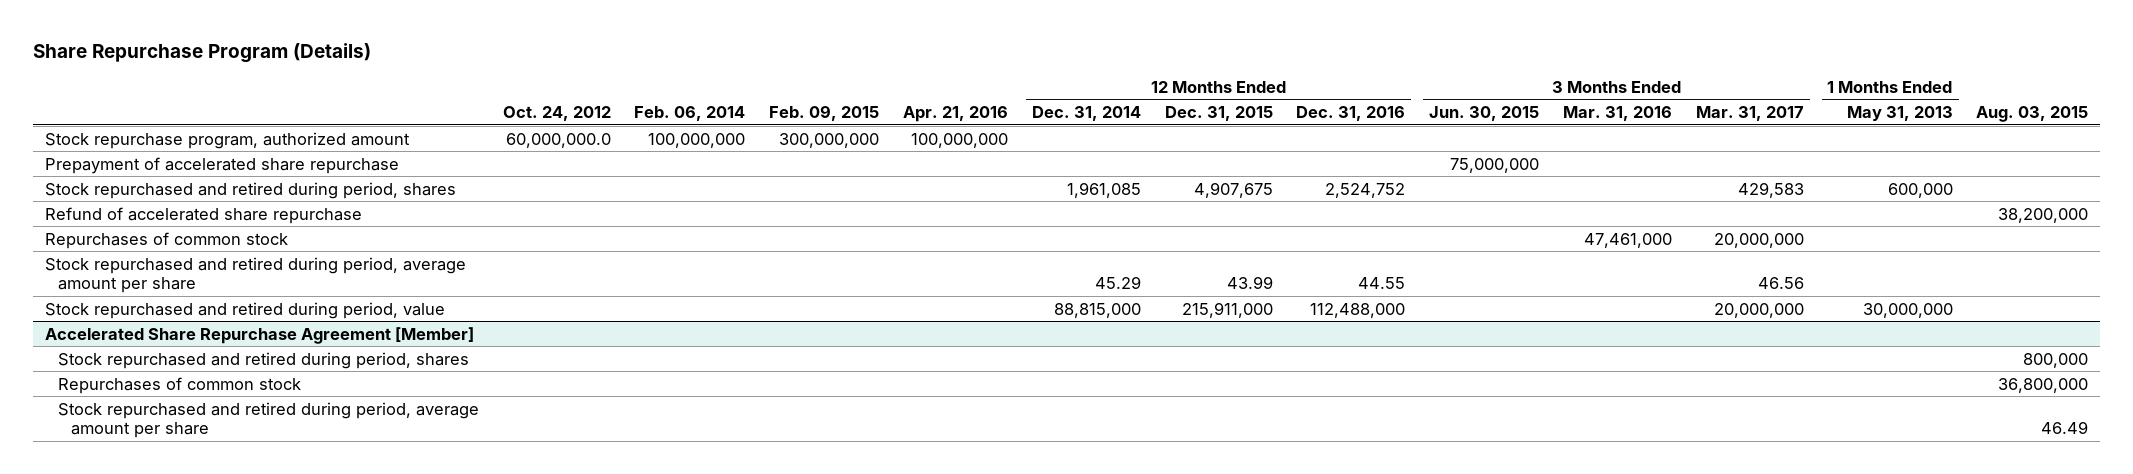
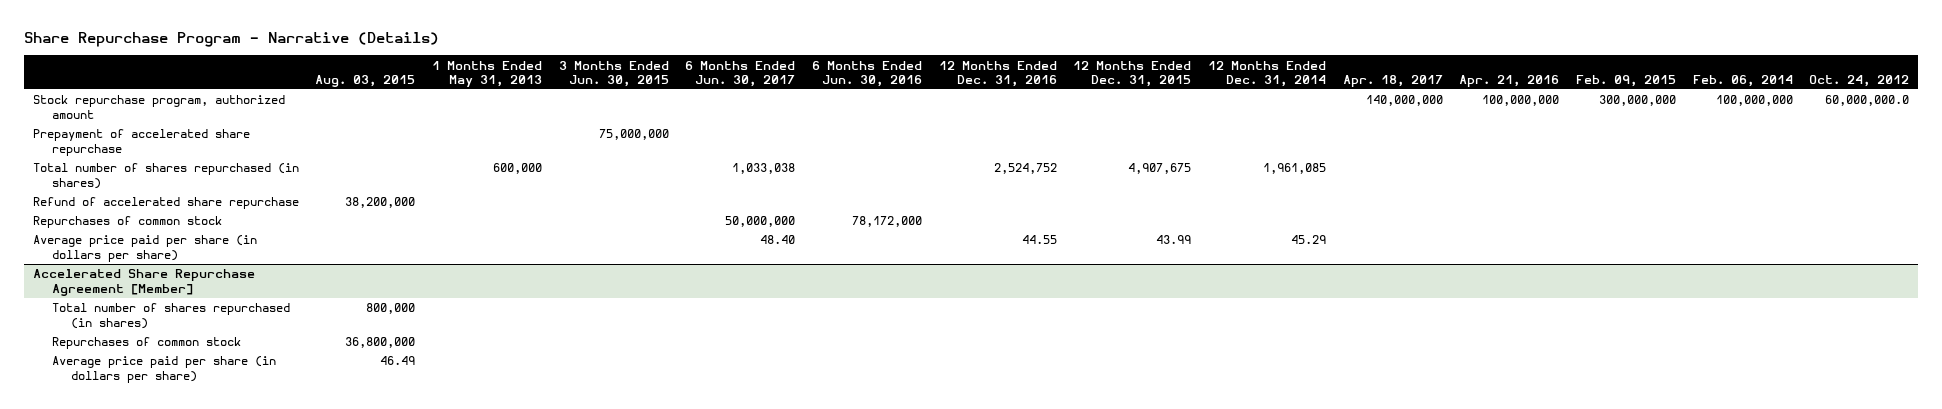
- Share Repurchase Program (Details)
+ Share Repurchase Program - Narrative (Details)
- | Oct. 24, 2012 | Feb. 06, 2014 | Feb. 09, 2015 | Apr. 21, 2016 | 12 Months Ended Dec. 31, 2014 | 12 Months Ended Dec. 31, 2015 | 12 Months Ended Dec. 31, 2016 | 3 Months Ended Jun. 30, 2015 | 3 Months Ended Mar. 31, 2016 | 3 Months Ended Mar. 31, 2017 | 1 Months Ended May 31, 2013 | Aug. 03, 2015
+ | Aug. 03, 2015 | 1 Months Ended May 31, 2013 | 3 Months Ended Jun. 30, 2015 | 6 Months Ended Jun. 30, 2017 | 6 Months Ended Jun. 30, 2016 | 12 Months Ended Dec. 31, 2016 | 12 Months Ended Dec. 31, 2015 | 12 Months Ended Dec. 31, 2014 | Apr. 18, 2017 | Apr. 21, 2016 | Feb. 09, 2015 | Feb. 06, 2014 | Oct. 24, 2012
- Stock repurchased and retired during period, shares | | | | | 1,961,085 | 4,907,675 | 2,524,752 | | | 429,583 | 600,000 |
+ Total number of shares repurchased (in shares) | | 600,000 | | 1,033,038 | | 2,524,752 | 4,907,675 | 1,961,085 | | | | |
- Stock repurchased and retired during period, average amount per share | | | | | 45.29 | 43.99 | 44.55 | | | 46.56 | |
- Stock repurchased and retired during period, value | | | | | 88,815,000 | 215,911,000 | 112,488,000 | | | 20,000,000 | 30,000,000 |
+ Average price paid per share (in dollars per share) | | | | 48.40 | | 44.55 | 43.99 | 45.29 | | | | |
@ Accelerated Share Repurchase Agreement [Member]
- Stock repurchased and retired during period, shares | | | | | | | | | | | | 800,000
+ Total number of shares repurchased (in shares) | 800,000 | | | | | | | | | | | |
- Stock repurchased and retired during period, average amount per share | | | | | | | | | | | | 46.49
+ Average price paid per share (in dollars per share) | 46.49 | | | | | | | | | | | |

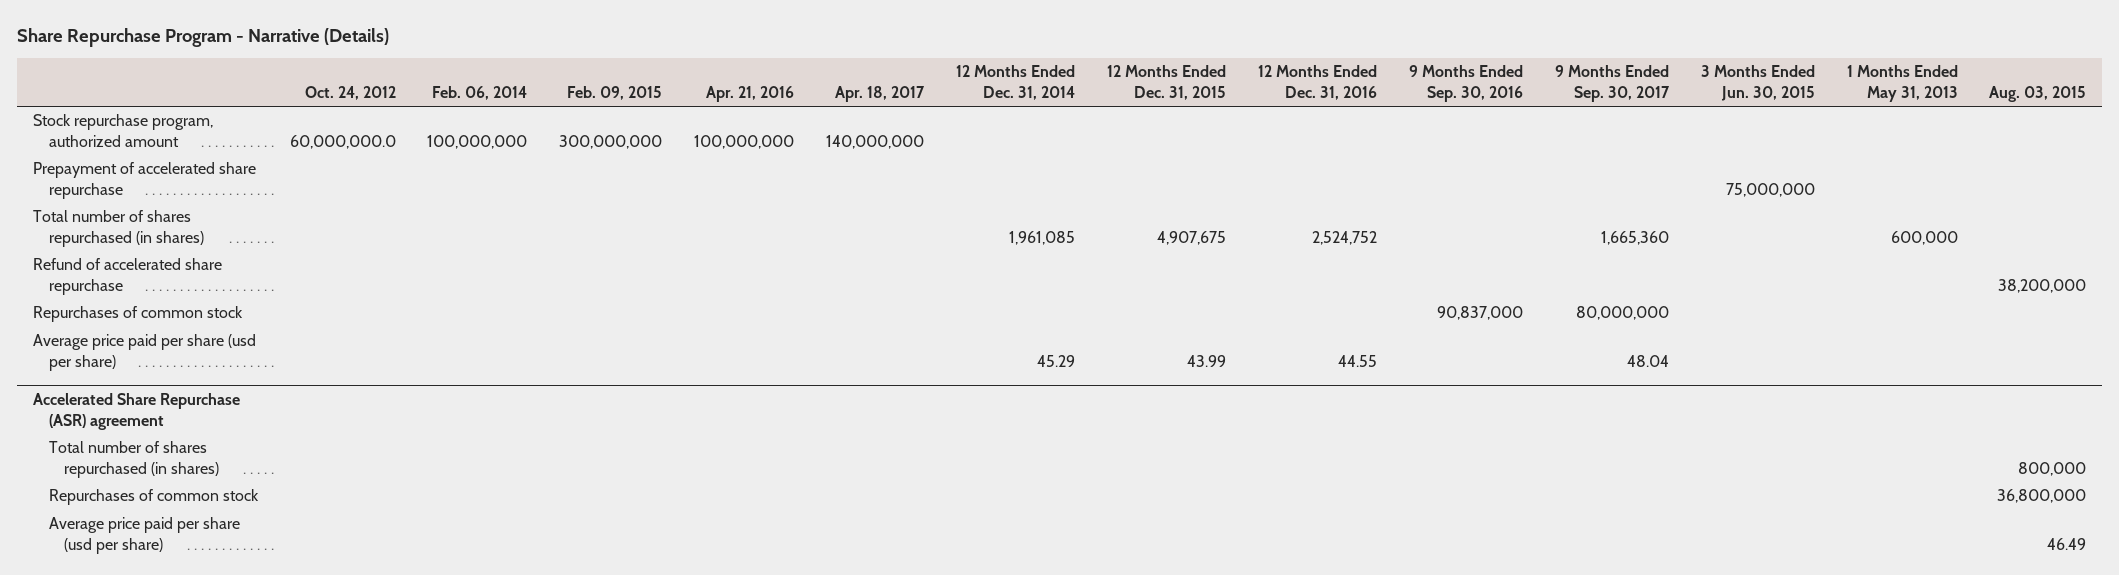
- | Aug. 03, 2015 | 1 Months Ended May 31, 2013 | 3 Months Ended Jun. 30, 2015 | 6 Months Ended Jun. 30, 2017 | 6 Months Ended Jun. 30, 2016 | 12 Months Ended Dec. 31, 2016 | 12 Months Ended Dec. 31, 2015 | 12 Months Ended Dec. 31, 2014 | Apr. 18, 2017 | Apr. 21, 2016 | Feb. 09, 2015 | Feb. 06, 2014 | Oct. 24, 2012
+ | Oct. 24, 2012 | Feb. 06, 2014 | Feb. 09, 2015 | Apr. 21, 2016 | Apr. 18, 2017 | 12 Months Ended Dec. 31, 2014 | 12 Months Ended Dec. 31, 2015 | 12 Months Ended Dec. 31, 2016 | 9 Months Ended Sep. 30, 2016 | 9 Months Ended Sep. 30, 2017 | 3 Months Ended Jun. 30, 2015 | 1 Months Ended May 31, 2013 | Aug. 03, 2015
- Average price paid per share (in dollars per share) | | | | 48.40 | | 44.55 | 43.99 | 45.29 | | | | |
- Accelerated Share Repurchase Agreement [Member]
+ Average price paid per share (usd per share) | | | | | | 45.29 | 43.99 | 44.55 | | 48.04 | | |
+ Accelerated Share Repurchase (ASR) agreement
- Average price paid per share (in dollars per share) | 46.49 | | | | | | | | | | | |
+ Average price paid per share (usd per share) | | | | | | | | | | | | | 46.49

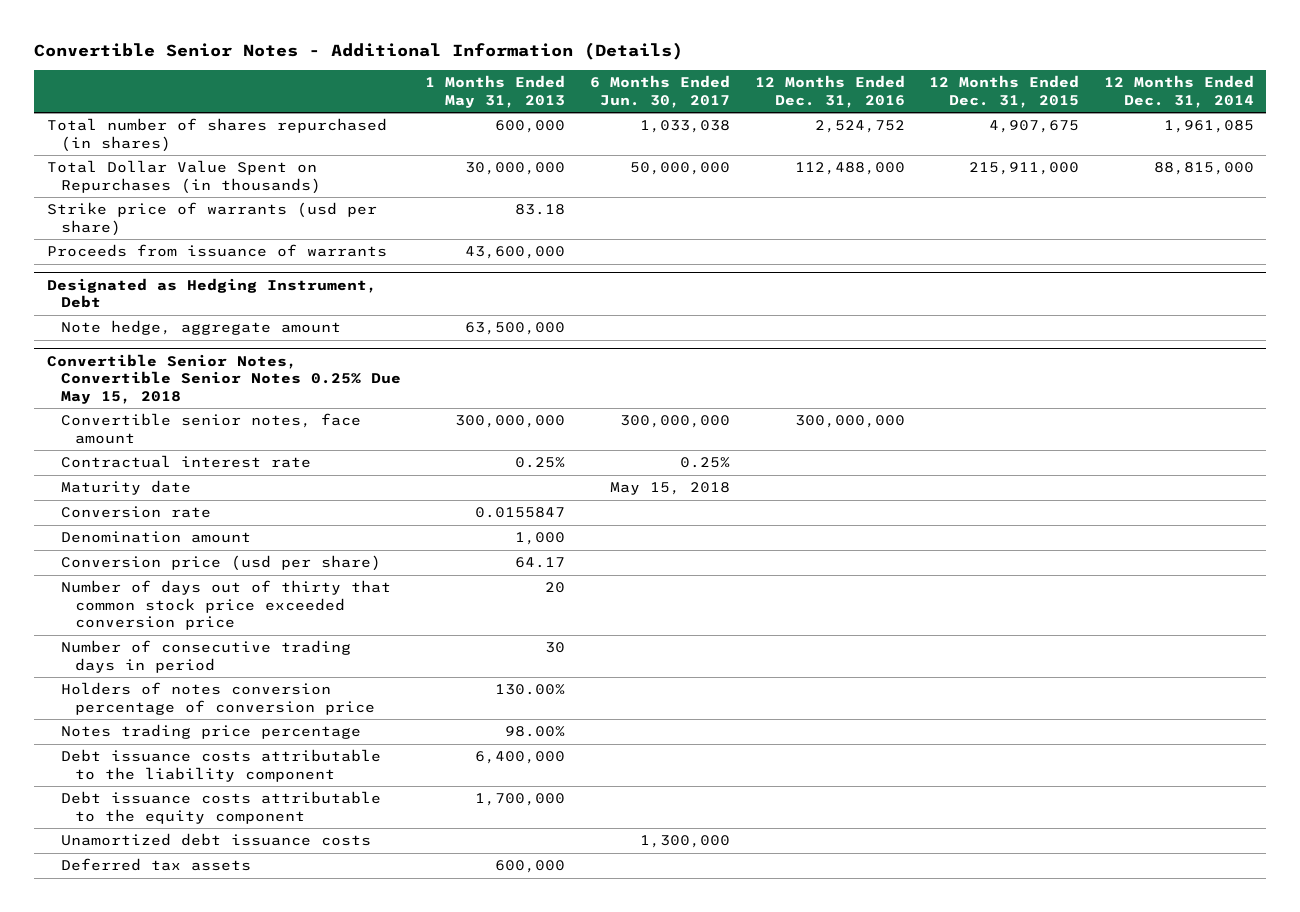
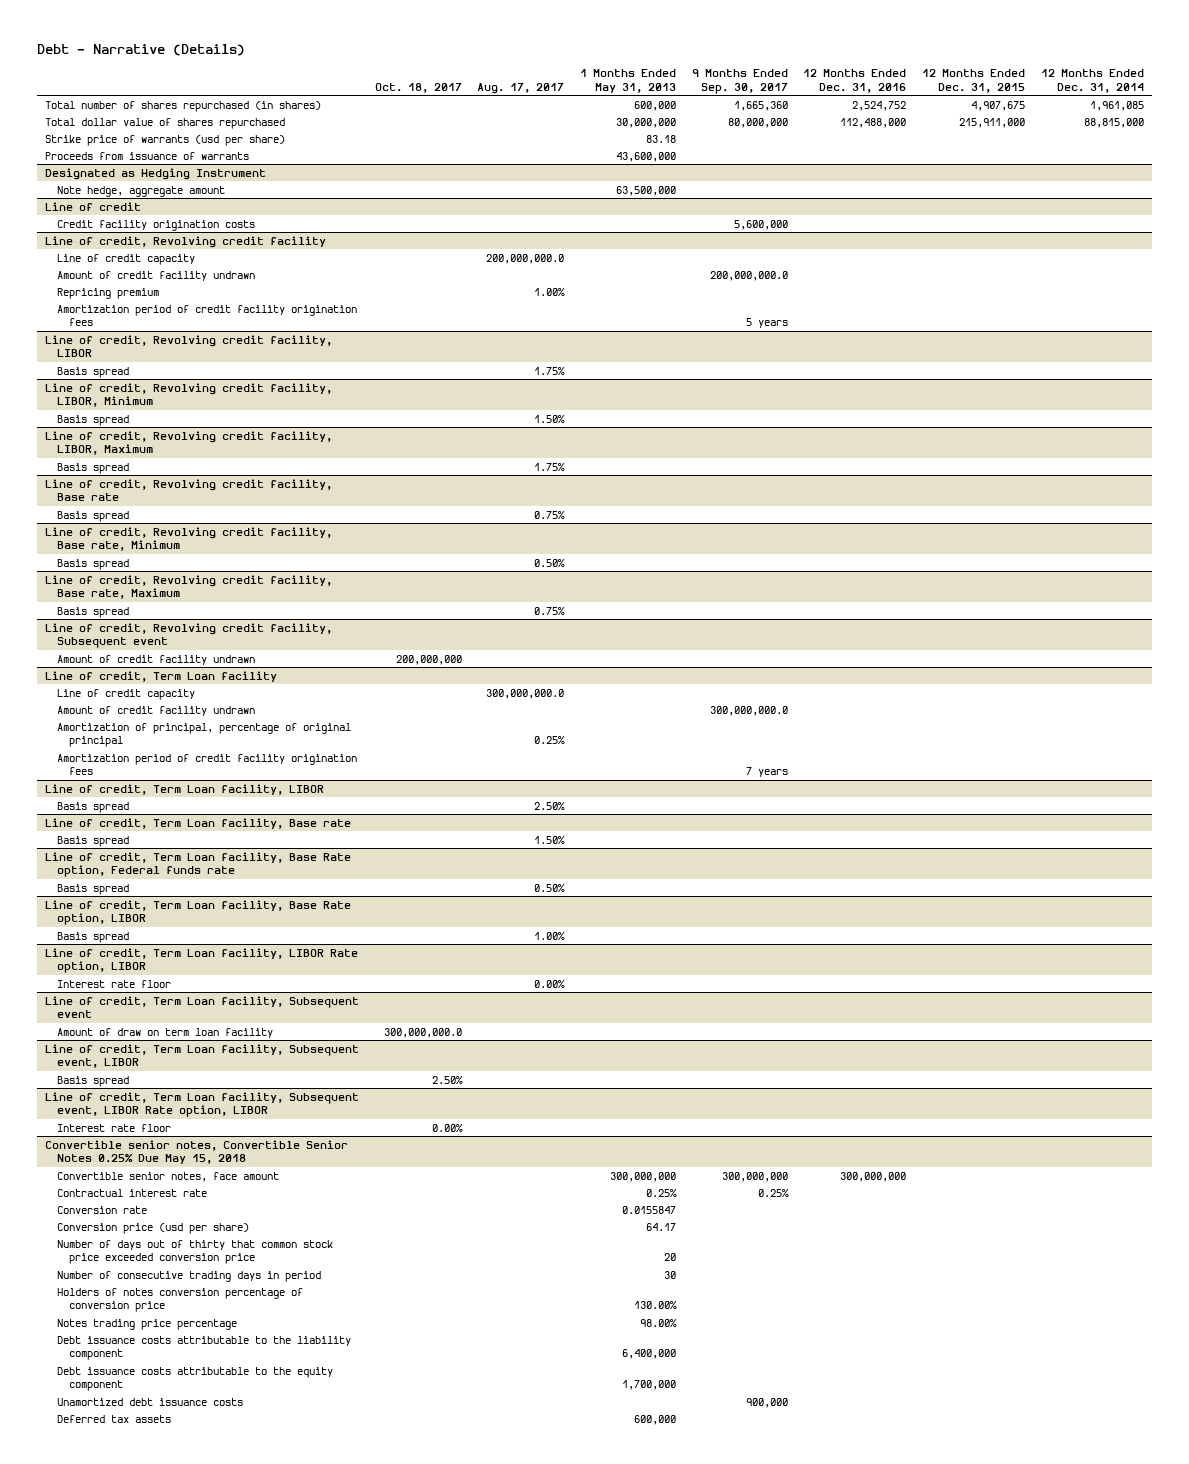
- Convertible Senior Notes - Additional Information (Details)
+ Debt - Narrative (Details)
- | 1 Months Ended May 31, 2013 | 6 Months Ended Jun. 30, 2017 | 12 Months Ended Dec. 31, 2016 | 12 Months Ended Dec. 31, 2015 | 12 Months Ended Dec. 31, 2014
+ | Oct. 18, 2017 | Aug. 17, 2017 | 1 Months Ended May 31, 2013 | 9 Months Ended Sep. 30, 2017 | 12 Months Ended Dec. 31, 2016 | 12 Months Ended Dec. 31, 2015 | 12 Months Ended Dec. 31, 2014
- Total Dollar Value Spent on Repurchases (in thousands) | 30,000,000 | 50,000,000 | 112,488,000 | 215,911,000 | 88,815,000
+ Total dollar value of shares repurchased | | | 30,000,000 | 80,000,000 | 112,488,000 | 215,911,000 | 88,815,000
- Designated as Hedging Instrument, Debt
+ Designated as Hedging Instrument
- Convertible Senior Notes, Convertible Senior Notes 0.25% Due May 15, 2018
+ Line of credit
+ Credit facility origination costs | | | | 5,600,000 | | |
+ Line of credit, Revolving credit facility
+ Line of credit capacity | | 200,000,000.0 | | | | |
+ Amount of credit facility undrawn | | | | 200,000,000.0 | | |
+ Repricing premium | | 1.00% | | | | |
+ Amortization period of credit facility origination fees | | | | 5 years | | |
+ Line of credit, Revolving credit facility, LIBOR
+ Basis spread | | 1.75% | | | | |
+ Line of credit, Revolving credit facility, LIBOR, Minimum
+ Basis spread | | 1.50% | | | | |
+ Line of credit, Revolving credit facility, LIBOR, Maximum
+ Basis spread | | 1.75% | | | | |
+ Line of credit, Revolving credit facility, Base rate
+ Basis spread | | 0.75% | | | | |
+ Line of credit, Revolving credit facility, Base rate, Minimum
+ Basis spread | | 0.50% | | | | |
+ Line of credit, Revolving credit facility, Base rate, Maximum
+ Basis spread | | 0.75% | | | | |
+ Line of credit, Revolving credit facility, Subsequent event
+ Amount of credit facility undrawn | 200,000,000 | | | | | |
+ Line of credit, Term Loan facility
+ Line of credit capacity | | 300,000,000.0 | | | | |
+ Amount of credit facility undrawn | | | | 300,000,000.0 | | |
+ Amortization of principal, percentage of original principal | | 0.25% | | | | |
+ Amortization period of credit facility origination fees | | | | 7 years | | |
+ Line of credit, Term Loan facility, LIBOR
+ Basis spread | | 2.50% | | | | |
+ Line of credit, Term Loan facility, Base rate
+ Basis spread | | 1.50% | | | | |
+ Line of credit, Term Loan facility, Base Rate option, Federal funds rate
+ Basis spread | | 0.50% | | | | |
+ Line of credit, Term Loan facility, Base Rate option, LIBOR
+ Basis spread | | 1.00% | | | | |
+ Line of credit, Term Loan facility, LIBOR Rate option, LIBOR
+ Interest rate floor | | 0.00% | | | | |
+ Line of credit, Term Loan facility, Subsequent event
+ Amount of draw on term loan facility | 300,000,000.0 | | | | | |
+ Line of credit, Term Loan facility, Subsequent event, LIBOR
+ Basis spread | 2.50% | | | | | |
+ Line of credit, Term Loan facility, Subsequent event, LIBOR Rate option, LIBOR
+ Interest rate floor | 0.00% | | | | | |
+ Convertible senior notes, Convertible Senior Notes 0.25% Due May 15, 2018
- Maturity date | | May 15, 2018 | | |
- Denomination amount | 1,000 | | | |

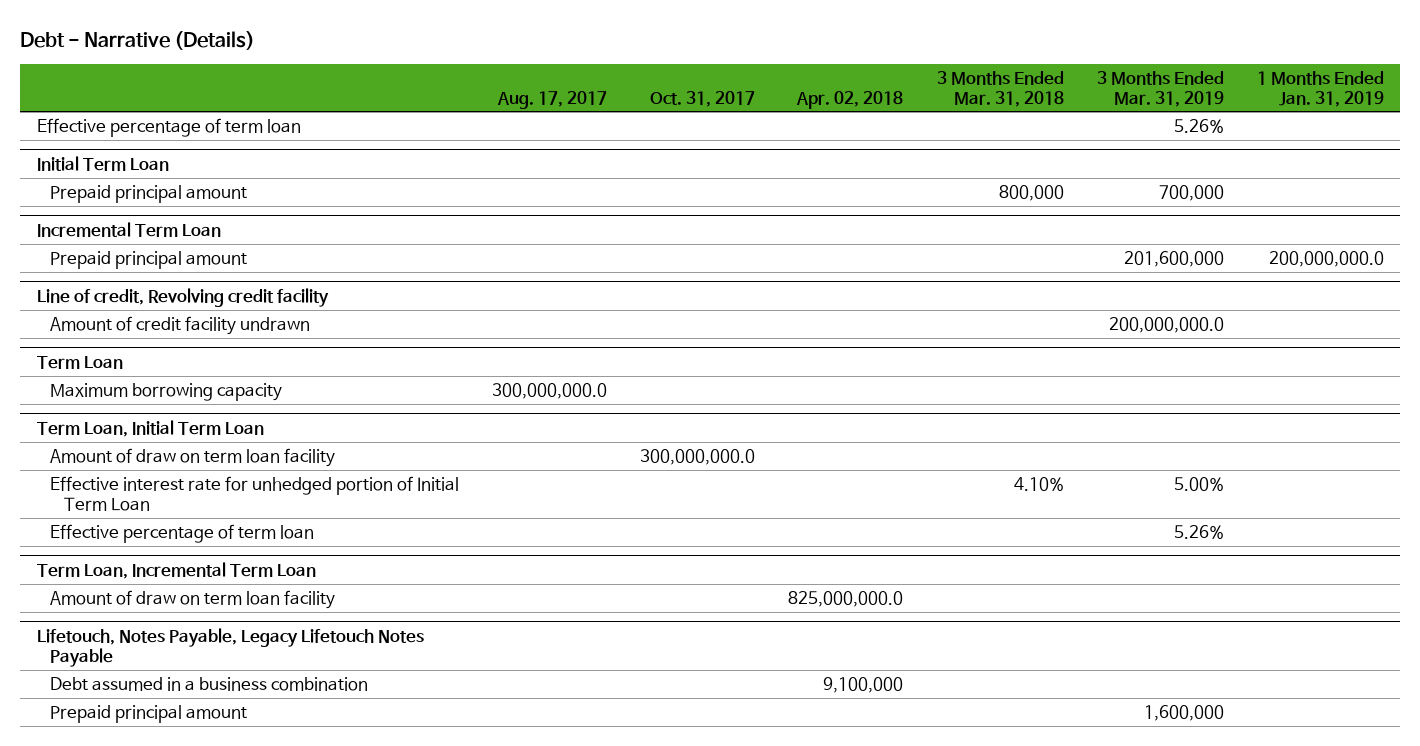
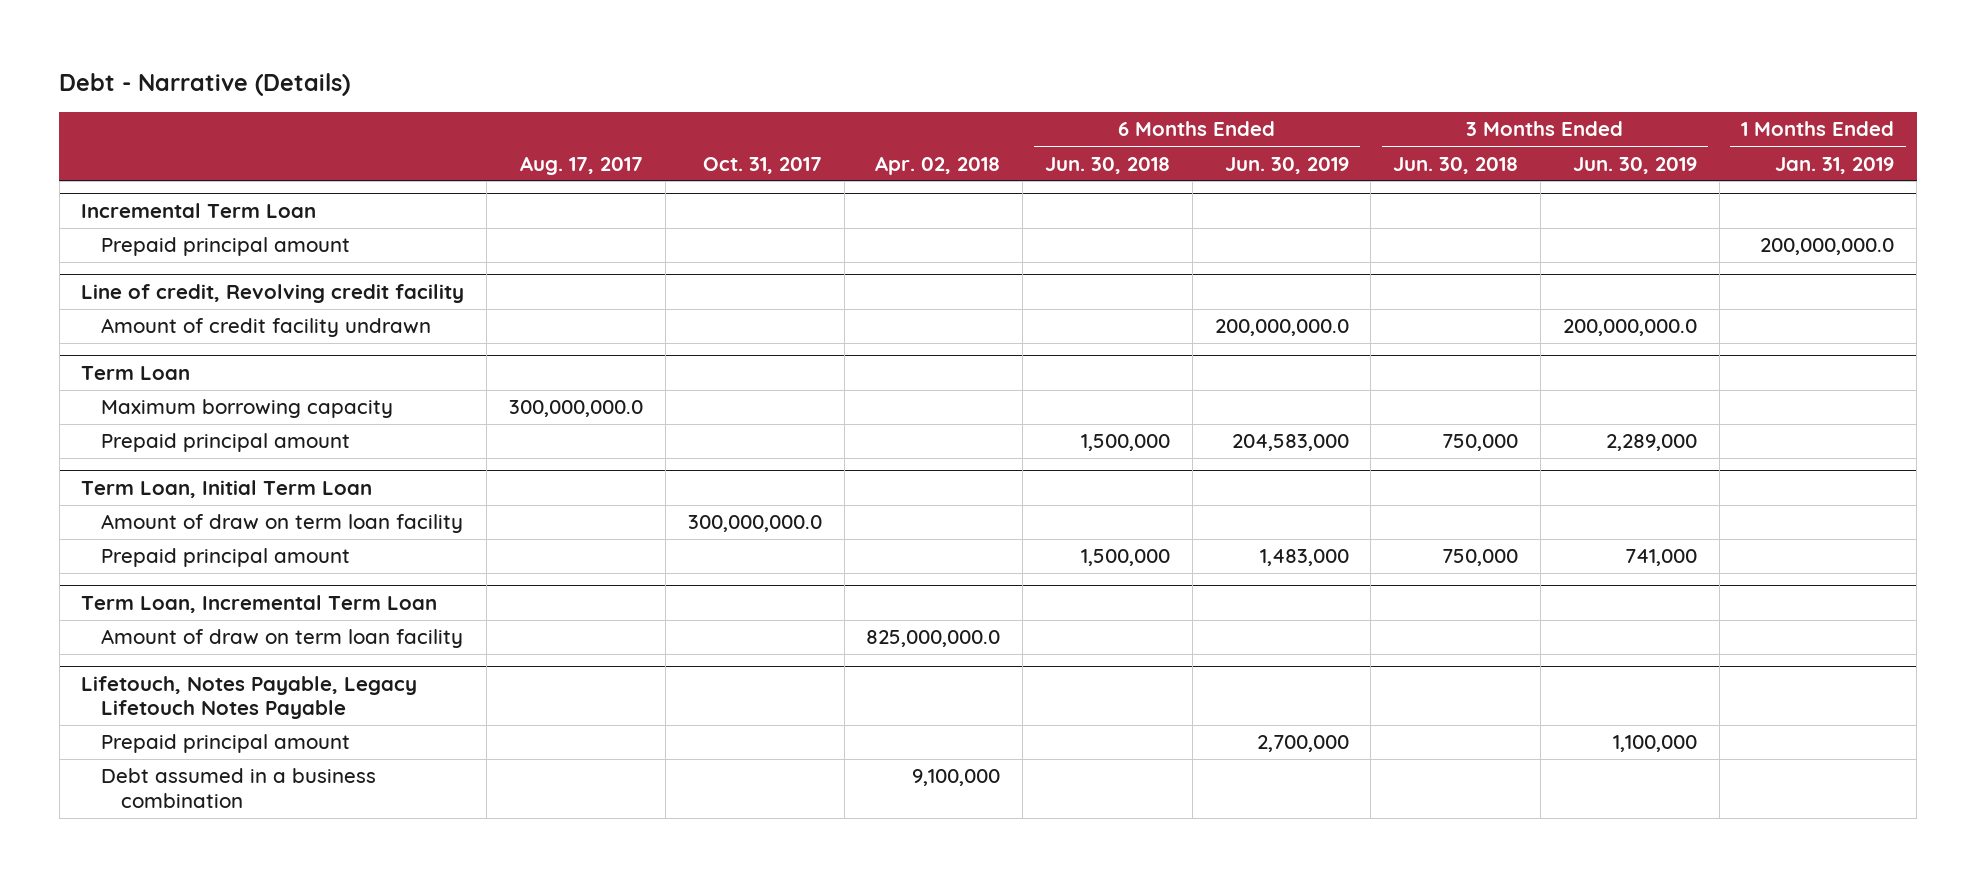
- | Aug. 17, 2017 | Oct. 31, 2017 | Apr. 02, 2018 | 3 Months Ended Mar. 31, 2018 | 3 Months Ended Mar. 31, 2019 | 1 Months Ended Jan. 31, 2019
+ | Aug. 17, 2017 | Oct. 31, 2017 | Apr. 02, 2018 | 6 Months Ended Jun. 30, 2018 | 6 Months Ended Jun. 30, 2019 | 3 Months Ended Jun. 30, 2018 | 3 Months Ended Jun. 30, 2019 | 1 Months Ended Jan. 31, 2019
- Effective percentage of term loan | | | | | 5.26% |
- Initial Term Loan
- Prepaid principal amount | | | | 800,000 | 700,000 |
@ Term Loan
+ Prepaid principal amount | | | | 1,500,000 | 204,583,000 | 750,000 | 2,289,000 |
@ Term Loan, Initial Term Loan
- Effective interest rate for unhedged portion of Initial Term Loan | | | | 4.10% | 5.00% |
- Effective percentage of term loan | | | | | 5.26% |
+ Prepaid principal amount | | | | 1,500,000 | 1,483,000 | 750,000 | 741,000 |
@ Lifetouch, Notes Payable, Legacy Lifetouch Notes Payable
moved down: Debt assumed in a business combination | | | 9,100,000 | | | | |

